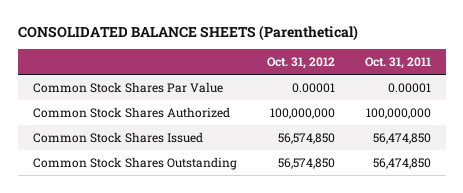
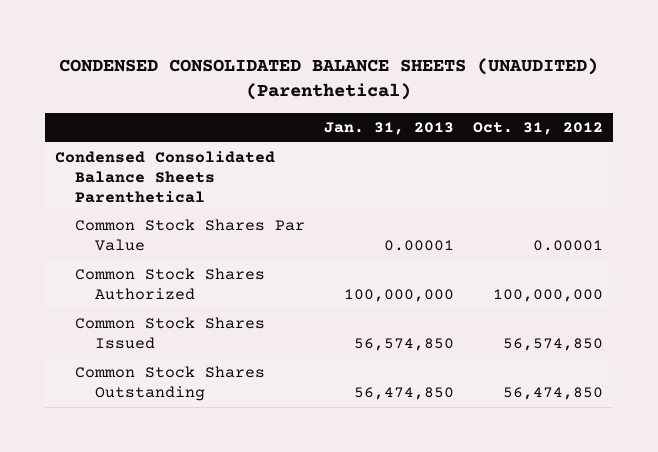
- CONSOLIDATED BALANCE SHEETS (Parenthetical)
+ CONDENSED CONSOLIDATED BALANCE SHEETS (UNAUDITED) (Parenthetical)
- | Oct. 31, 2012 | Oct. 31, 2011
+ | Jan. 31, 2013 | Oct. 31, 2012
+ Condensed Consolidated Balance Sheets Parenthetical
- Common Stock Shares Outstanding | 56,574,850 | 56,474,850
+ Common Stock Shares Outstanding | 56,474,850 | 56,474,850

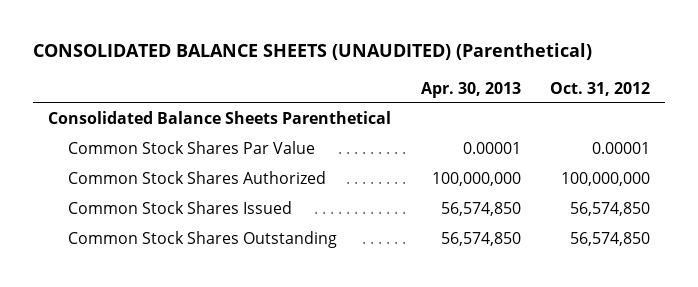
- CONDENSED CONSOLIDATED BALANCE SHEETS (UNAUDITED) (Parenthetical)
+ CONSOLIDATED BALANCE SHEETS (UNAUDITED) (Parenthetical)
- | Jan. 31, 2013 | Oct. 31, 2012
+ | Apr. 30, 2013 | Oct. 31, 2012
- Condensed Consolidated Balance Sheets Parenthetical
+ Consolidated Balance Sheets Parenthetical
- Common Stock Shares Outstanding | 56,474,850 | 56,474,850
+ Common Stock Shares Outstanding | 56,574,850 | 56,574,850

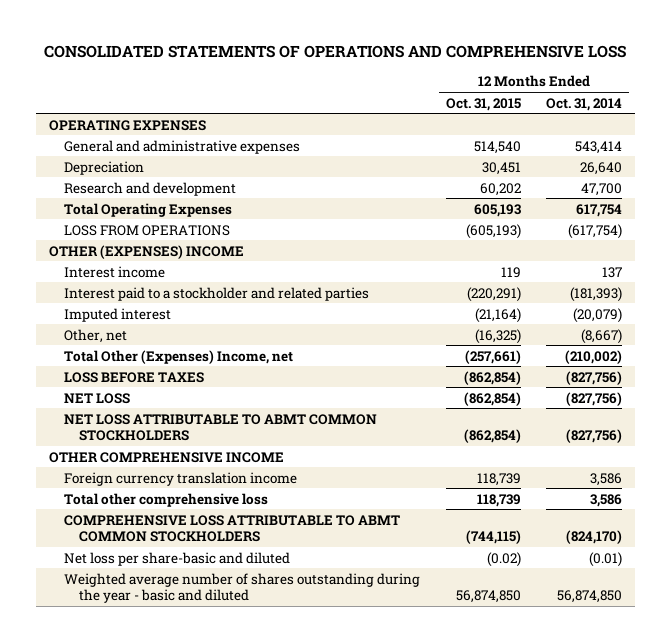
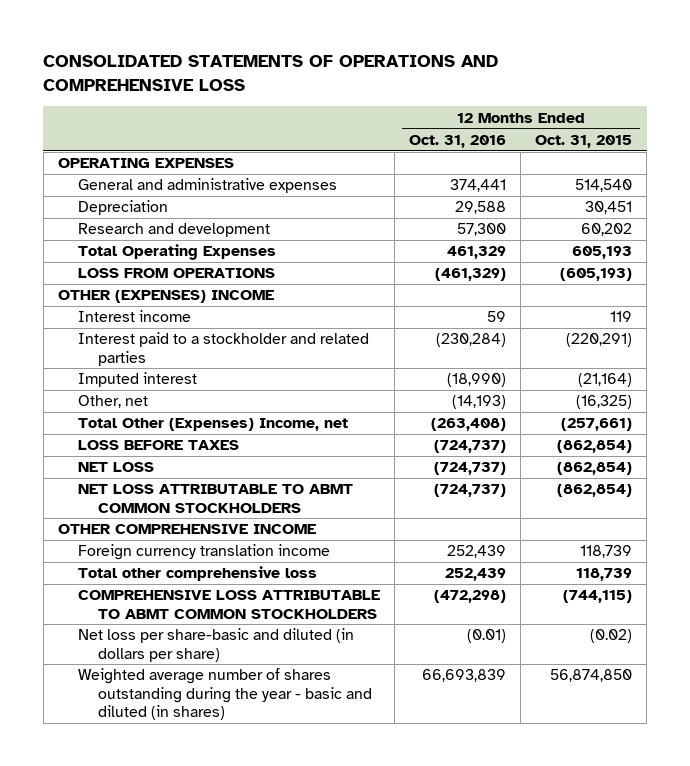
- | 12 Months Ended Oct. 31, 2015 | 12 Months Ended Oct. 31, 2014
+ | 12 Months Ended Oct. 31, 2016 | 12 Months Ended Oct. 31, 2015
- Net loss per share-basic and diluted | (0.02) | (0.01)
- Weighted average number of shares outstanding during the year - basic and diluted | 56,874,850 | 56,874,850
+ Net loss per share-basic and diluted (in dollars per share) | (0.01) | (0.02)
+ Weighted average number of shares outstanding during the year - basic and diluted (in shares) | 66,693,839 | 56,874,850

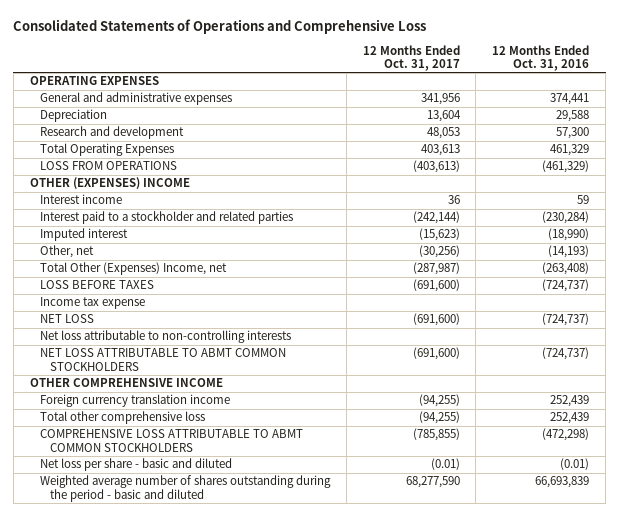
- CONSOLIDATED STATEMENTS OF OPERATIONS AND COMPREHENSIVE LOSS
+ Consolidated Statements of Operations and Comprehensive Loss
- | 12 Months Ended Oct. 31, 2016 | 12 Months Ended Oct. 31, 2015
+ | 12 Months Ended Oct. 31, 2017 | 12 Months Ended Oct. 31, 2016
+ Income tax expense
+ Net loss attributable to non-controlling interests
- Net loss per share-basic and diluted (in dollars per share) | (0.01) | (0.02)
- Weighted average number of shares outstanding during the year - basic and diluted (in shares) | 66,693,839 | 56,874,850
+ Net loss per share - basic and diluted | (0.01) | (0.01)
+ Weighted average number of shares outstanding during the period - basic and diluted | 68,277,590 | 66,693,839

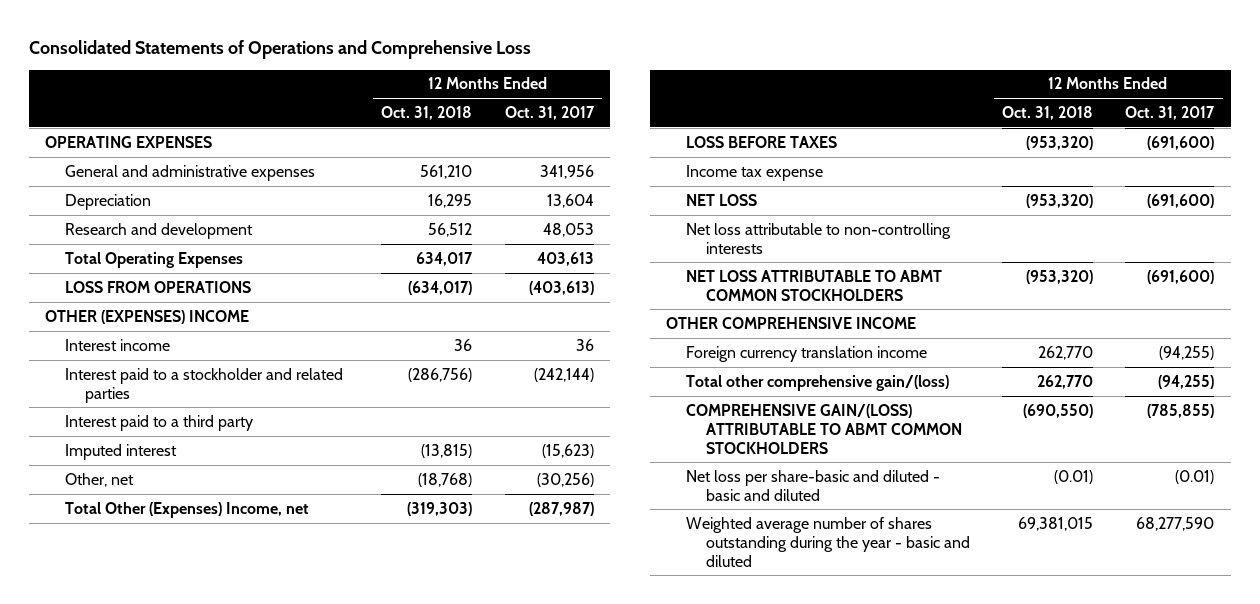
- | 12 Months Ended Oct. 31, 2017 | 12 Months Ended Oct. 31, 2016
+ | 12 Months Ended Oct. 31, 2018 | 12 Months Ended Oct. 31, 2017
+ Interest paid to a third party
- Total other comprehensive loss | (94,255) | 252,439
- COMPREHENSIVE LOSS ATTRIBUTABLE TO ABMT COMMON STOCKHOLDERS | (785,855) | (472,298)
- Net loss per share - basic and diluted | (0.01) | (0.01)
- Weighted average number of shares outstanding during the period - basic and diluted | 68,277,590 | 66,693,839
+ Total other comprehensive gain/(loss) | 262,770 | (94,255)
+ COMPREHENSIVE GAIN/(LOSS) ATTRIBUTABLE TO ABMT COMMON STOCKHOLDERS | (690,550) | (785,855)
+ Net loss per share-basic and diluted - basic and diluted | (0.01) | (0.01)
+ Weighted average number of shares outstanding during the year - basic and diluted | 69,381,015 | 68,277,590

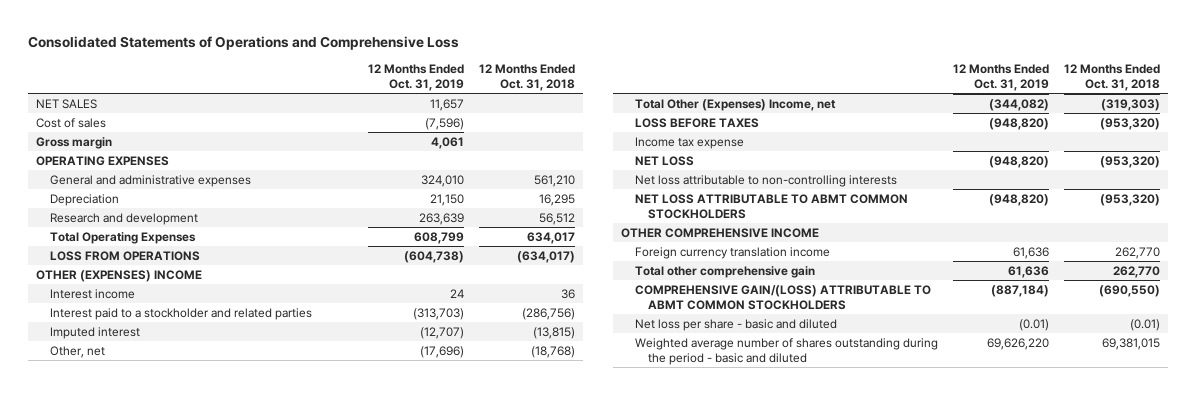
- | 12 Months Ended Oct. 31, 2018 | 12 Months Ended Oct. 31, 2017
+ | 12 Months Ended Oct. 31, 2019 | 12 Months Ended Oct. 31, 2018
+ NET SALES | 11,657 |
+ Cost of sales | (7,596) |
+ Gross margin | 4,061 |
- Interest paid to a third party
- Total other comprehensive gain/(loss) | 262,770 | (94,255)
+ Total other comprehensive gain | 61,636 | 262,770
- Net loss per share-basic and diluted - basic and diluted | (0.01) | (0.01)
- Weighted average number of shares outstanding during the year - basic and diluted | 69,381,015 | 68,277,590
+ Net loss per share - basic and diluted | (0.01) | (0.01)
+ Weighted average number of shares outstanding during the period - basic and diluted | 69,626,220 | 69,381,015

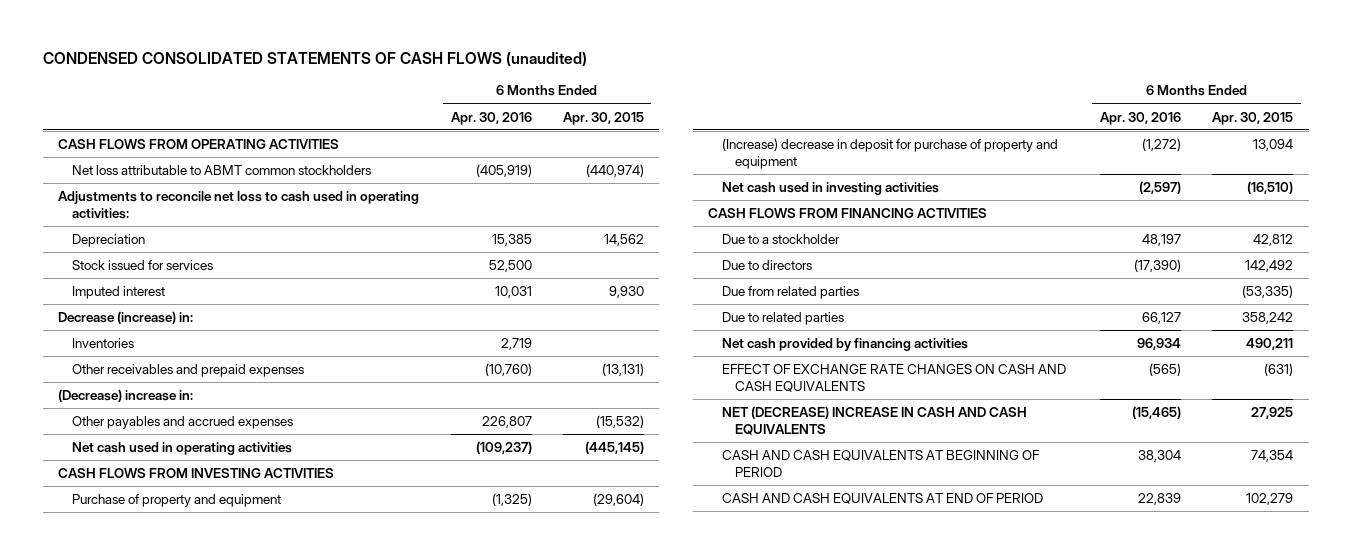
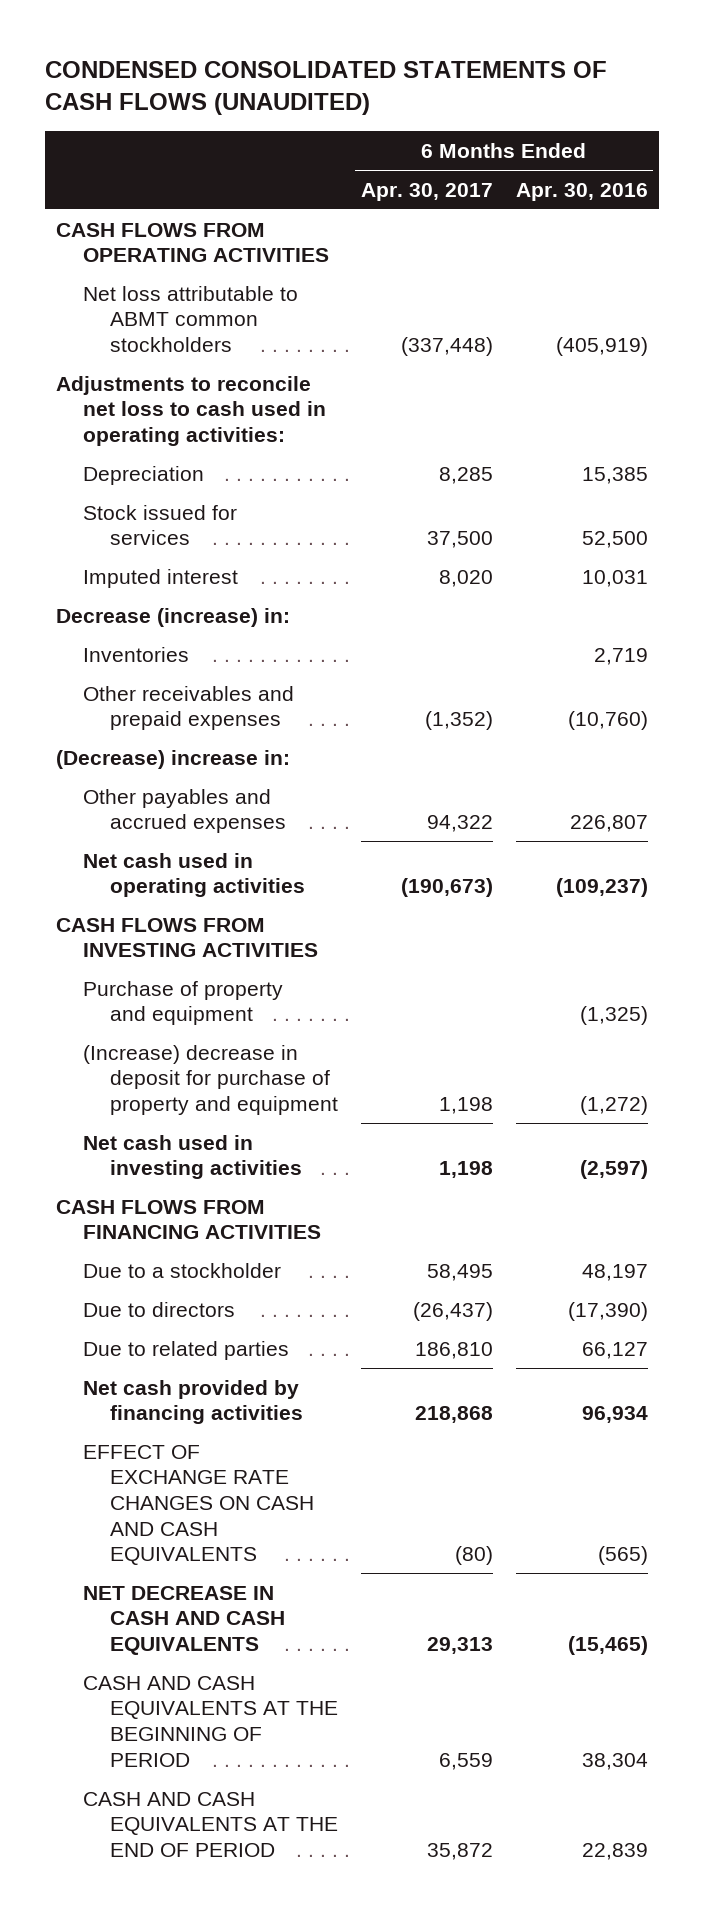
- CONDENSED CONSOLIDATED STATEMENTS OF CASH FLOWS (unaudited)
+ CONDENSED CONSOLIDATED STATEMENTS OF CASH FLOWS (UNAUDITED)
- | 6 Months Ended Apr. 30, 2016 | 6 Months Ended Apr. 30, 2015
+ | 6 Months Ended Apr. 30, 2017 | 6 Months Ended Apr. 30, 2016
- Due from related parties | | (53,335)
- NET (DECREASE) INCREASE IN CASH AND CASH EQUIVALENTS | (15,465) | 27,925
- CASH AND CASH EQUIVALENTS AT BEGINNING OF PERIOD | 38,304 | 74,354
- CASH AND CASH EQUIVALENTS AT END OF PERIOD | 22,839 | 102,279
+ NET DECREASE IN CASH AND CASH EQUIVALENTS | 29,313 | (15,465)
+ CASH AND CASH EQUIVALENTS AT THE BEGINNING OF PERIOD | 6,559 | 38,304
+ CASH AND CASH EQUIVALENTS AT THE END OF PERIOD | 35,872 | 22,839

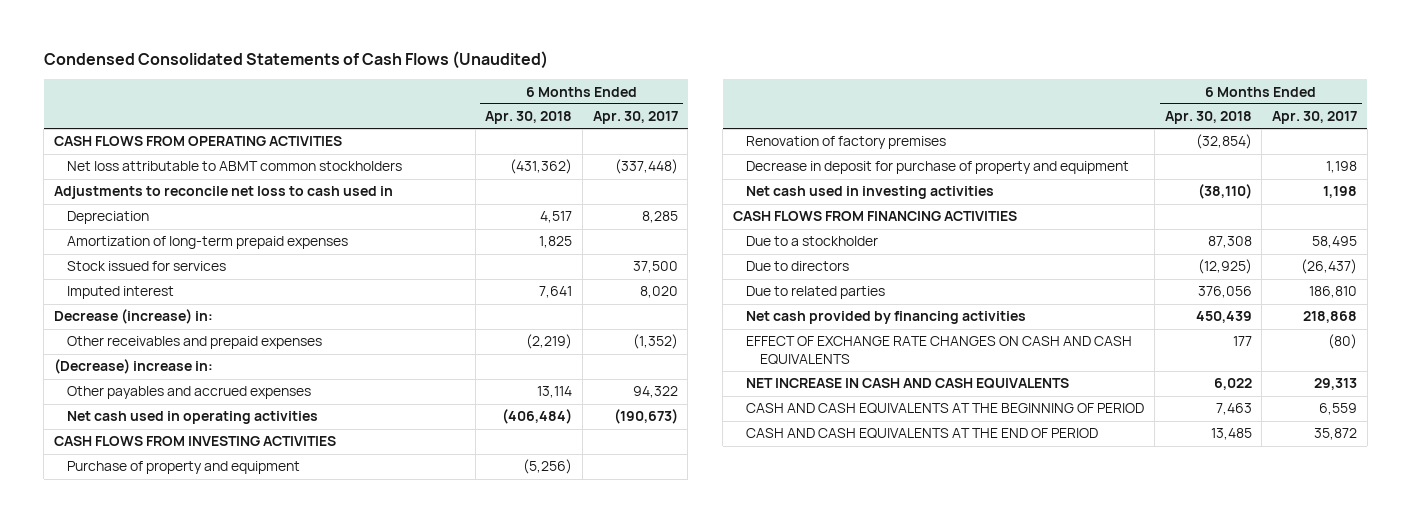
- CONDENSED CONSOLIDATED STATEMENTS OF CASH FLOWS (UNAUDITED)
+ Condensed Consolidated Statements of Cash Flows (Unaudited)
- | 6 Months Ended Apr. 30, 2017 | 6 Months Ended Apr. 30, 2016
+ | 6 Months Ended Apr. 30, 2018 | 6 Months Ended Apr. 30, 2017
- Adjustments to reconcile net loss to cash used in operating activities:
+ Adjustments to reconcile net loss to cash used in
+ Amortization of long-term prepaid expenses | 1,825 |
- Inventories | | 2,719
- (Increase) decrease in deposit for purchase of property and equipment | 1,198 | (1,272)
+ Renovation of factory premises | (32,854) |
+ Decrease in deposit for purchase of property and equipment | | 1,198
- NET DECREASE IN CASH AND CASH EQUIVALENTS | 29,313 | (15,465)
+ NET INCREASE IN CASH AND CASH EQUIVALENTS | 6,022 | 29,313

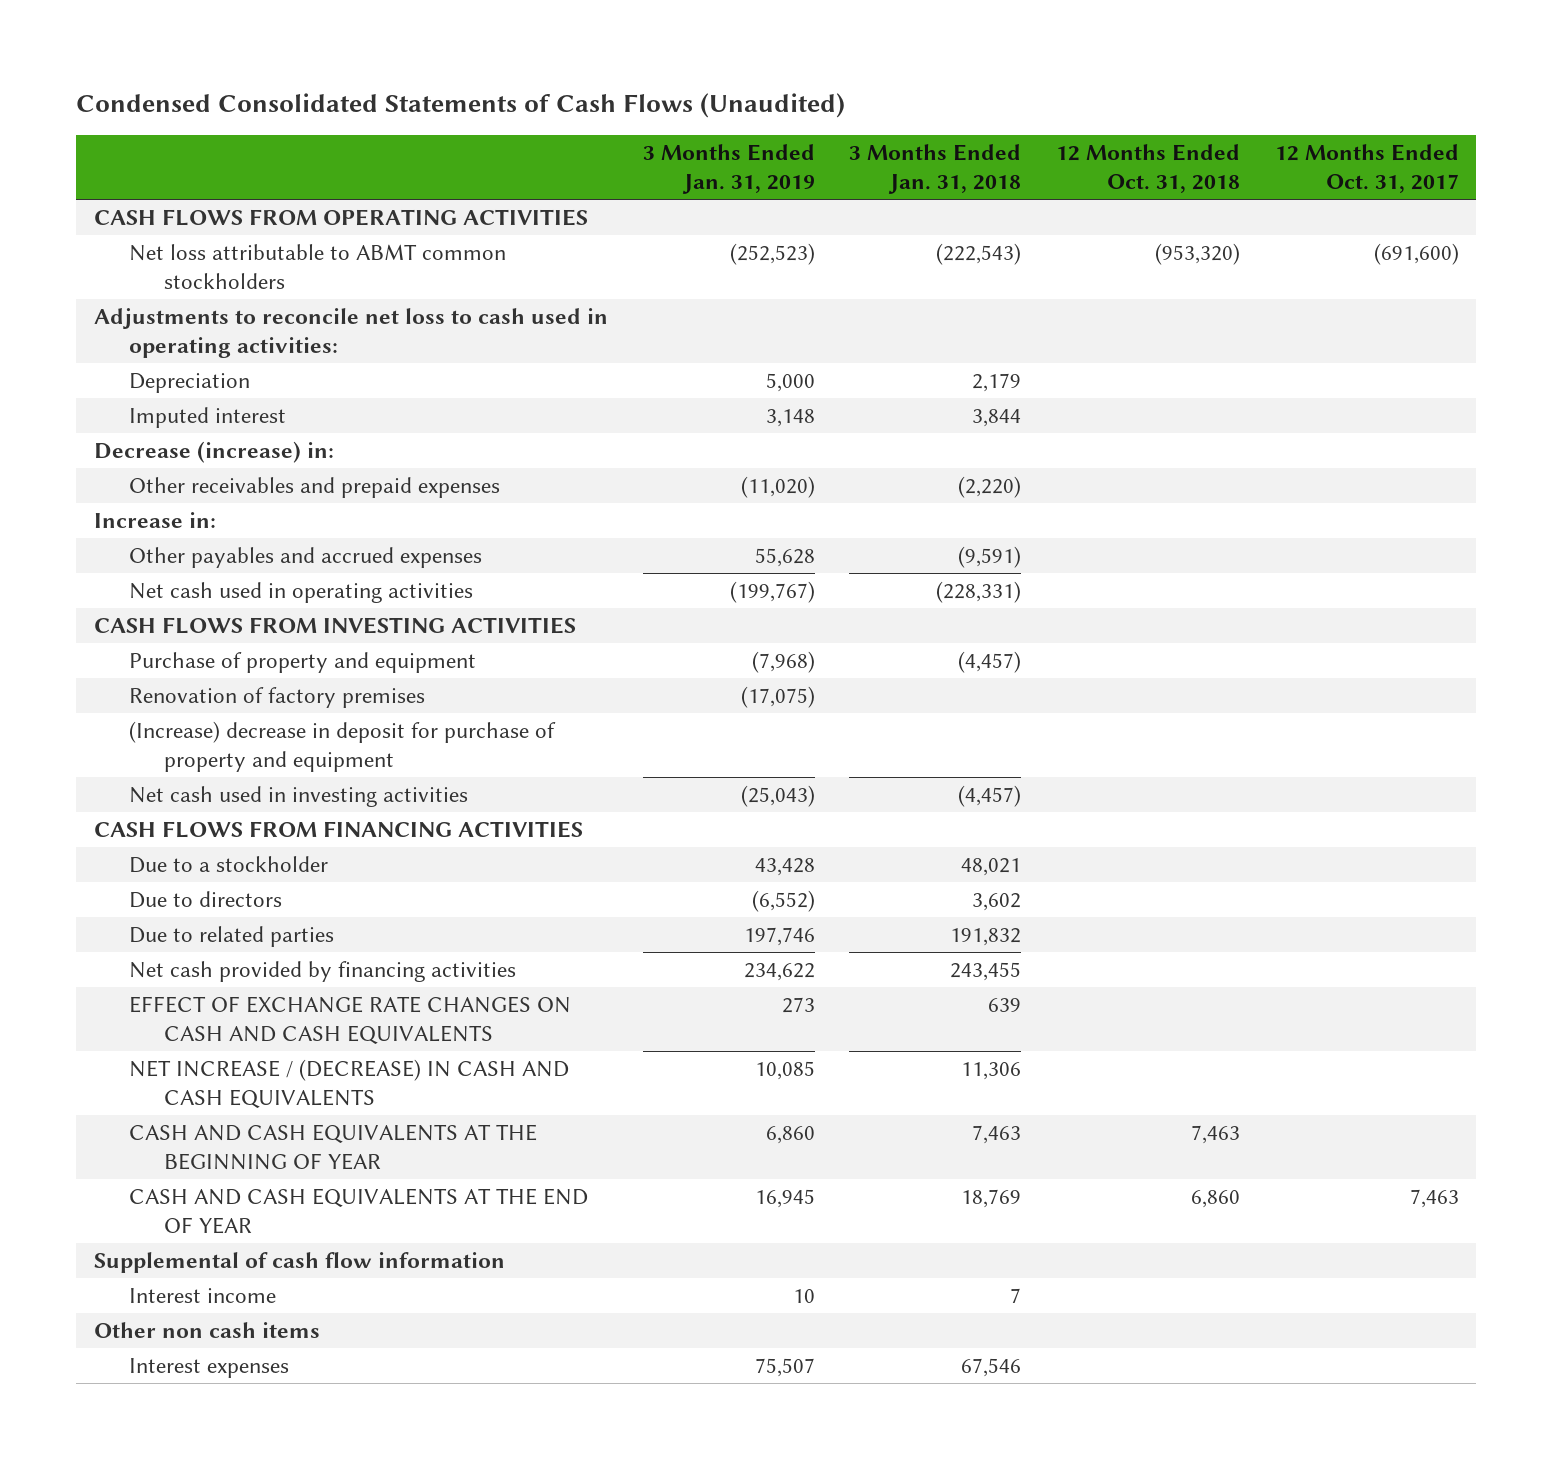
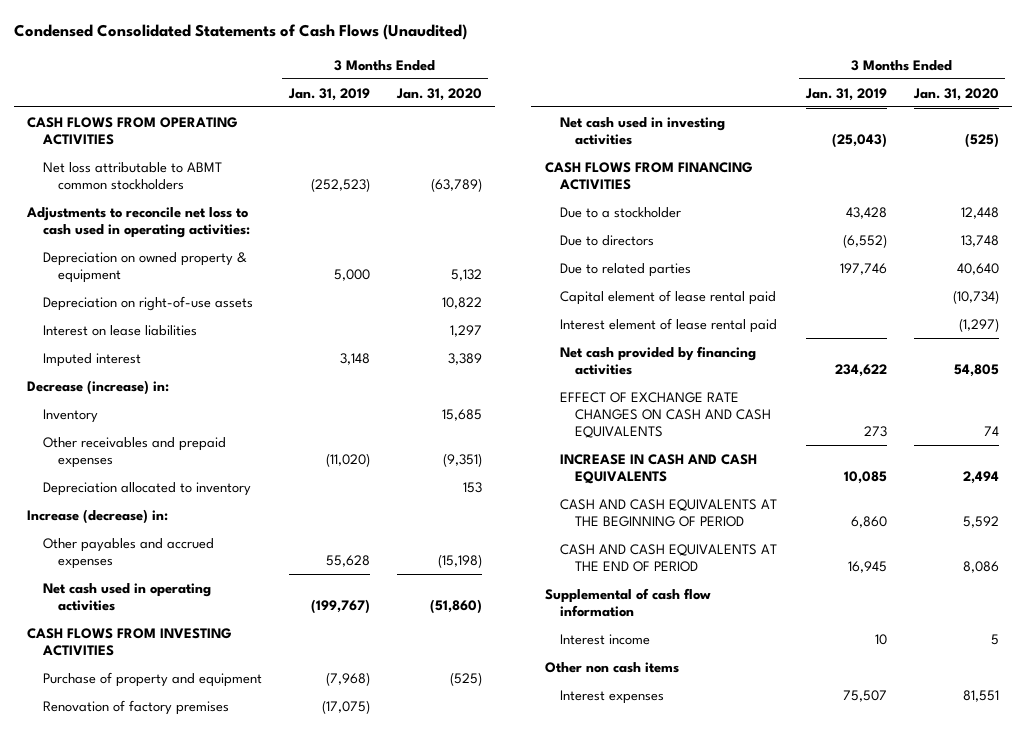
- | 3 Months Ended Jan. 31, 2019 | 3 Months Ended Jan. 31, 2018 | 12 Months Ended Oct. 31, 2018 | 12 Months Ended Oct. 31, 2017
+ | 3 Months Ended Jan. 31, 2019 | 3 Months Ended Jan. 31, 2020
- Depreciation | 5,000 | 2,179 | |
+ Depreciation on owned property & equipment | 5,000 | 5,132
+ Depreciation on right-of-use assets | | 10,822
+ Interest on lease liabilities | | 1,297
+ Inventory | | 15,685
- Increase in:
+ Depreciation allocated to inventory | | 153
+ Increase (decrease) in:
- (Increase) decrease in deposit for purchase of property and equipment
+ Capital element of lease rental paid | | (10,734)
+ Interest element of lease rental paid | | (1,297)
- NET INCREASE / (DECREASE) IN CASH AND CASH EQUIVALENTS | 10,085 | 11,306 | |
- CASH AND CASH EQUIVALENTS AT THE BEGINNING OF YEAR | 6,860 | 7,463 | 7,463 |
- CASH AND CASH EQUIVALENTS AT THE END OF YEAR | 16,945 | 18,769 | 6,860 | 7,463
+ INCREASE IN CASH AND CASH EQUIVALENTS | 10,085 | 2,494
+ CASH AND CASH EQUIVALENTS AT THE BEGINNING OF PERIOD | 6,860 | 5,592
+ CASH AND CASH EQUIVALENTS AT THE END OF PERIOD | 16,945 | 8,086

